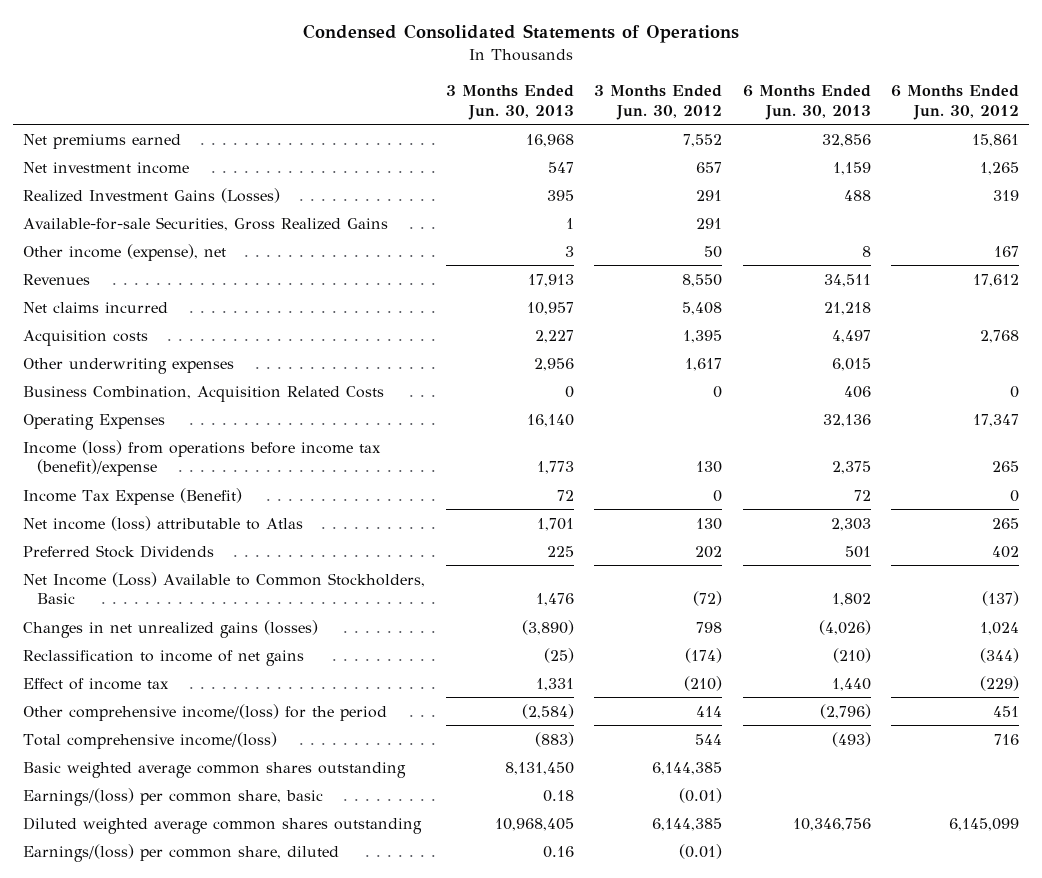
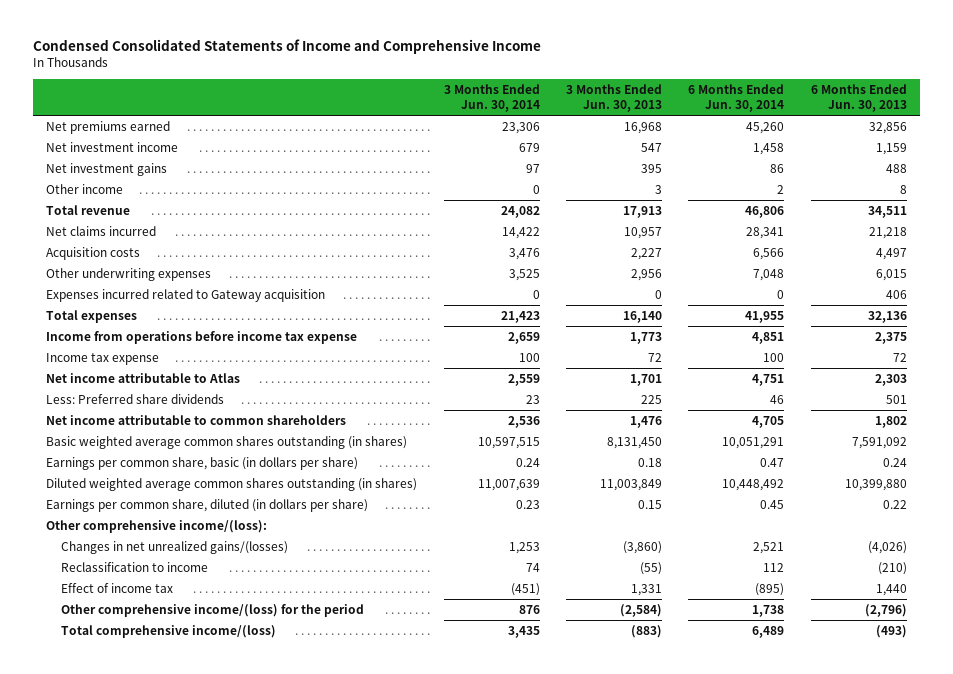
- Condensed Consolidated Statements of Operations
+ Condensed Consolidated Statements of Income and Comprehensive Income
- | 3 Months Ended Jun. 30, 2013 | 3 Months Ended Jun. 30, 2012 | 6 Months Ended Jun. 30, 2013 | 6 Months Ended Jun. 30, 2012
+ | 3 Months Ended Jun. 30, 2014 | 3 Months Ended Jun. 30, 2013 | 6 Months Ended Jun. 30, 2014 | 6 Months Ended Jun. 30, 2013
- Realized Investment Gains (Losses) | 395 | 291 | 488 | 319
- Available-for-sale Securities, Gross Realized Gains | 1 | 291 | |
- Other income (expense), net | 3 | 50 | 8 | 167
- Revenues | 17,913 | 8,550 | 34,511 | 17,612
+ Net investment gains | 97 | 395 | 86 | 488
+ Other income | 0 | 3 | 2 | 8
+ Total revenue | 24,082 | 17,913 | 46,806 | 34,511
- Business Combination, Acquisition Related Costs | 0 | 0 | 406 | 0
- Operating Expenses | 16,140 | | 32,136 | 17,347
- Income (loss) from operations before income tax (benefit)/expense | 1,773 | 130 | 2,375 | 265
- Income Tax Expense (Benefit) | 72 | 0 | 72 | 0
- Net income (loss) attributable to Atlas | 1,701 | 130 | 2,303 | 265
- Preferred Stock Dividends | 225 | 202 | 501 | 402
- Net Income (Loss) Available to Common Stockholders, Basic | 1,476 | (72) | 1,802 | (137)
- Changes in net unrealized gains (losses) | (3,890) | 798 | (4,026) | 1,024
- Reclassification to income of net gains | (25) | (174) | (210) | (344)
+ Expenses incurred related to Gateway acquisition | 0 | 0 | 0 | 406
+ Total expenses | 21,423 | 16,140 | 41,955 | 32,136
+ Income from operations before income tax expense | 2,659 | 1,773 | 4,851 | 2,375
+ Income tax expense | 100 | 72 | 100 | 72
+ Net income attributable to Atlas | 2,559 | 1,701 | 4,751 | 2,303
+ Less: Preferred share dividends | 23 | 225 | 46 | 501
+ Net income attributable to common shareholders | 2,536 | 1,476 | 4,705 | 1,802
+ Basic weighted average common shares outstanding (in shares) | 10,597,515 | 8,131,450 | 10,051,291 | 7,591,092
+ Earnings per common share, basic (in dollars per share) | 0.24 | 0.18 | 0.47 | 0.24
+ Diluted weighted average common shares outstanding (in shares) | 11,007,639 | 11,003,849 | 10,448,492 | 10,399,880
+ Earnings per common share, diluted (in dollars per share) | 0.23 | 0.15 | 0.45 | 0.22
+ Other comprehensive income/(loss):
+ Changes in net unrealized gains/(losses) | 1,253 | (3,860) | 2,521 | (4,026)
+ Reclassification to income | 74 | (55) | 112 | (210)
- Basic weighted average common shares outstanding | 8,131,450 | 6,144,385 | |
- Earnings/(loss) per common share, basic | 0.18 | (0.01) | |
- Diluted weighted average common shares outstanding | 10,968,405 | 6,144,385 | 10,346,756 | 6,145,099
- Earnings/(loss) per common share, diluted | 0.16 | (0.01) | |

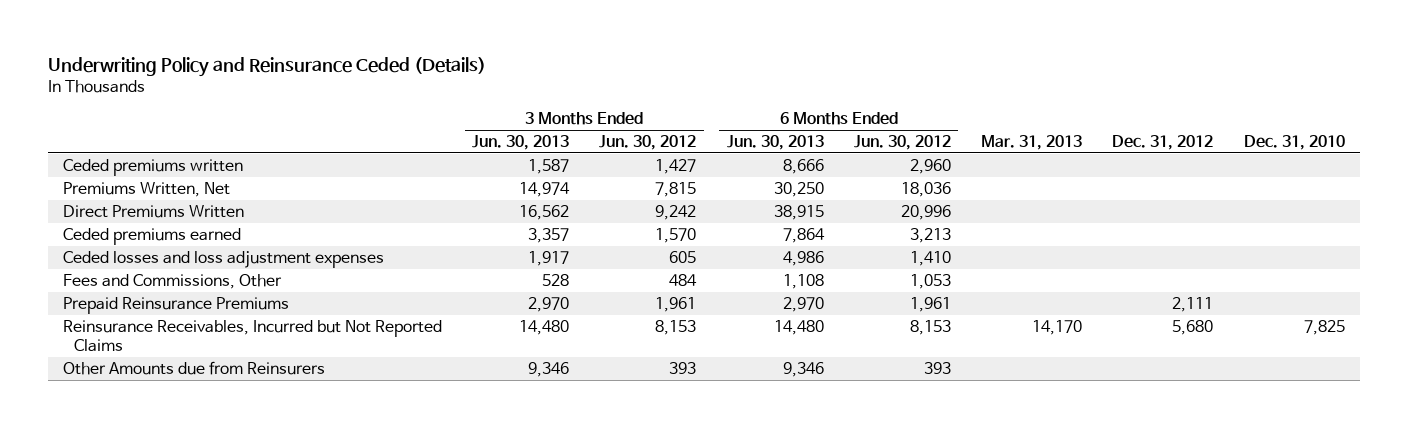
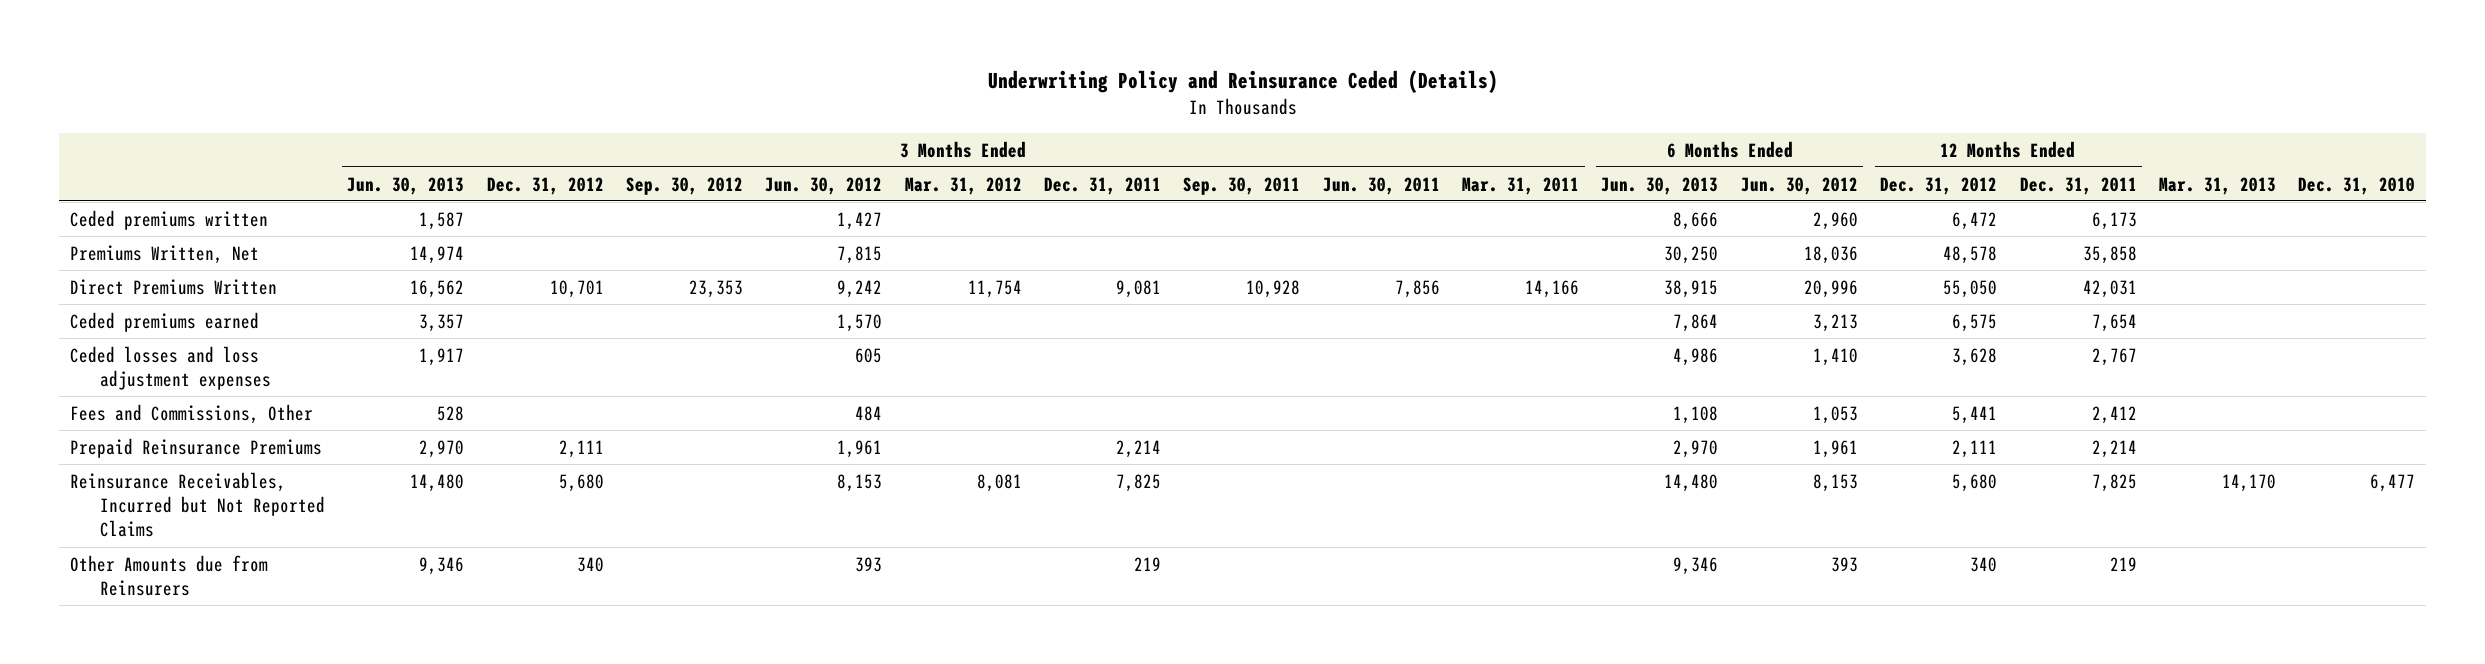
- | 3 Months Ended Jun. 30, 2013 | 3 Months Ended Jun. 30, 2012 | 6 Months Ended Jun. 30, 2013 | 6 Months Ended Jun. 30, 2012 | Mar. 31, 2013 | Dec. 31, 2012 | Dec. 31, 2010
+ | 3 Months Ended Jun. 30, 2013 | 3 Months Ended Dec. 31, 2012 | 3 Months Ended Sep. 30, 2012 | 3 Months Ended Jun. 30, 2012 | 3 Months Ended Mar. 31, 2012 | 3 Months Ended Dec. 31, 2011 | 3 Months Ended Sep. 30, 2011 | 3 Months Ended Jun. 30, 2011 | 3 Months Ended Mar. 31, 2011 | 6 Months Ended Jun. 30, 2013 | 6 Months Ended Jun. 30, 2012 | 12 Months Ended Dec. 31, 2012 | 12 Months Ended Dec. 31, 2011 | Mar. 31, 2013 | Dec. 31, 2010
- Reinsurance Receivables, Incurred but Not Reported Claims | 14,480 | 8,153 | 14,480 | 8,153 | 14,170 | 5,680 | 7,825
+ Reinsurance Receivables, Incurred but Not Reported Claims | 14,480 | 5,680 | | 8,153 | 8,081 | 7,825 | | | | 14,480 | 8,153 | 5,680 | 7,825 | 14,170 | 6,477

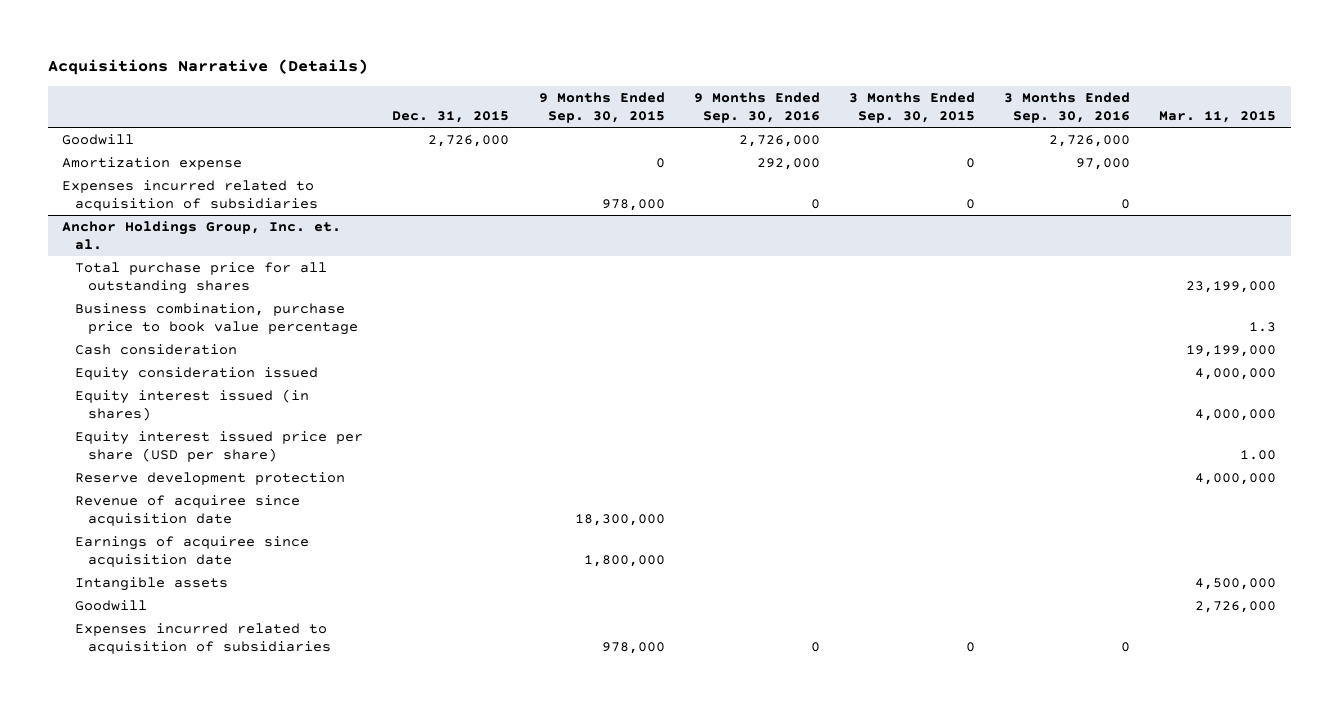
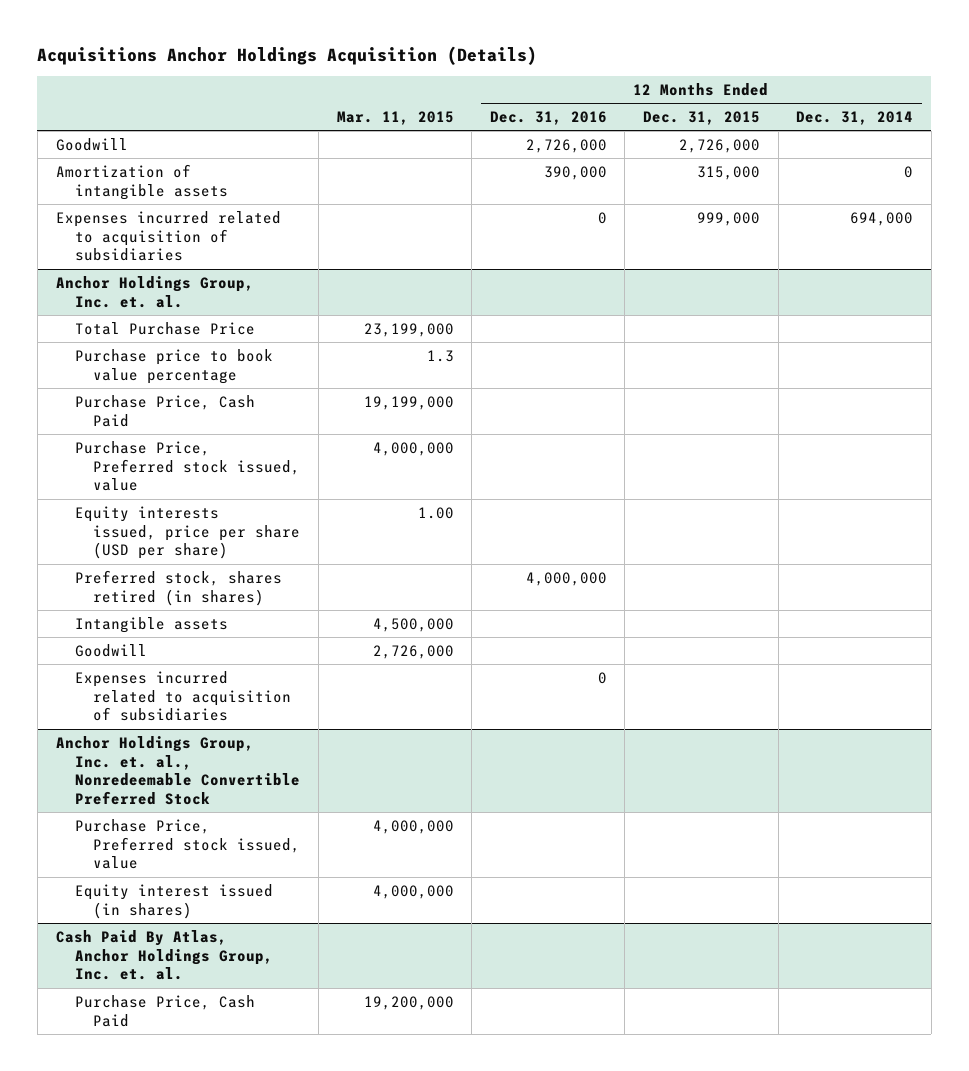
- Acquisitions Narrative (Details)
+ Acquisitions Anchor Holdings Acquisition (Details)
- | Dec. 31, 2015 | 9 Months Ended Sep. 30, 2015 | 9 Months Ended Sep. 30, 2016 | 3 Months Ended Sep. 30, 2015 | 3 Months Ended Sep. 30, 2016 | Mar. 11, 2015
+ | Mar. 11, 2015 | 12 Months Ended Dec. 31, 2016 | 12 Months Ended Dec. 31, 2015 | 12 Months Ended Dec. 31, 2014
- Amortization expense | | 0 | 292,000 | 0 | 97,000 |
+ Amortization of intangible assets | | 390,000 | 315,000 | 0
@ Anchor Holdings Group, Inc. et. al.
- Total purchase price for all outstanding shares | | | | | | 23,199,000
- Business combination, purchase price to book value percentage | | | | | | 1.3
- Cash consideration | | | | | | 19,199,000
- Equity consideration issued | | | | | | 4,000,000
- Equity interest issued (in shares) | | | | | | 4,000,000
- Equity interest issued price per share (USD per share) | | | | | | 1.00
- Reserve development protection | | | | | | 4,000,000
- Revenue of acquiree since acquisition date | | 18,300,000 | | | |
- Earnings of acquiree since acquisition date | | 1,800,000 | | | |
+ Total Purchase Price | 23,199,000 | | |
+ Purchase price to book value percentage | 1.3 | | |
+ Purchase Price, Cash Paid | 19,199,000 | | |
+ Purchase Price, Preferred stock issued, value | 4,000,000 | | |
+ Equity interests issued, price per share (USD per share) | 1.00 | | |
+ Preferred stock, shares retired (in shares) | | 4,000,000 | |
+ Anchor Holdings Group, Inc. et. al., Nonredeemable Convertible Preferred Stock
+ Purchase Price, Preferred stock issued, value | 4,000,000 | | |
+ Equity interest issued (in shares) | 4,000,000 | | |
+ Cash Paid By Atlas, Anchor Holdings Group, Inc. et. al.
+ Purchase Price, Cash Paid | 19,200,000 | | |

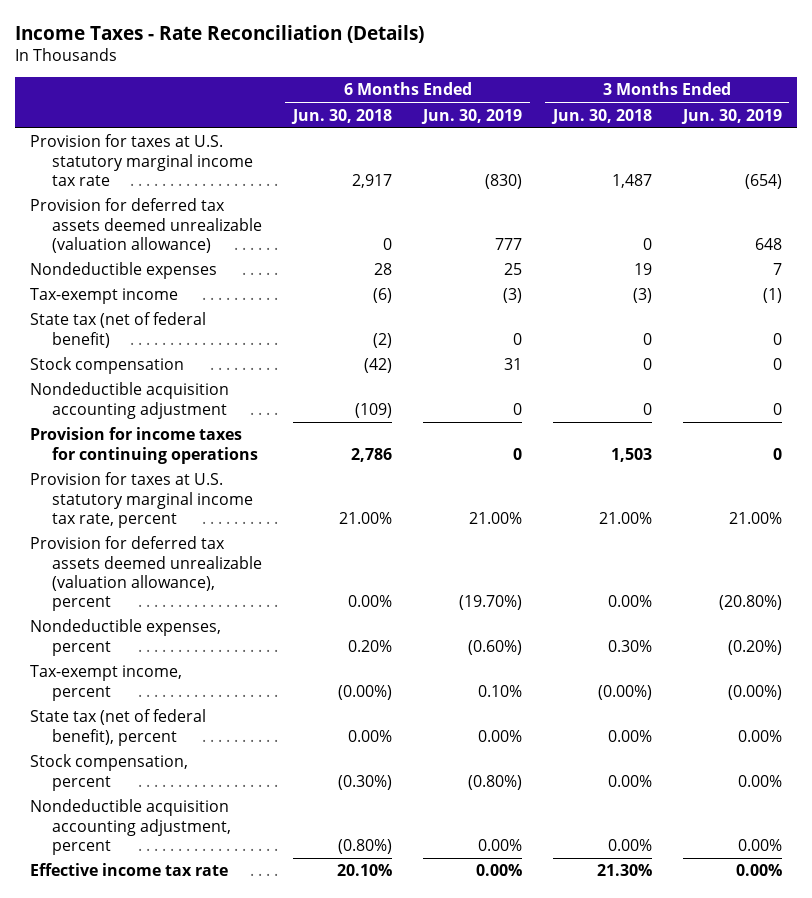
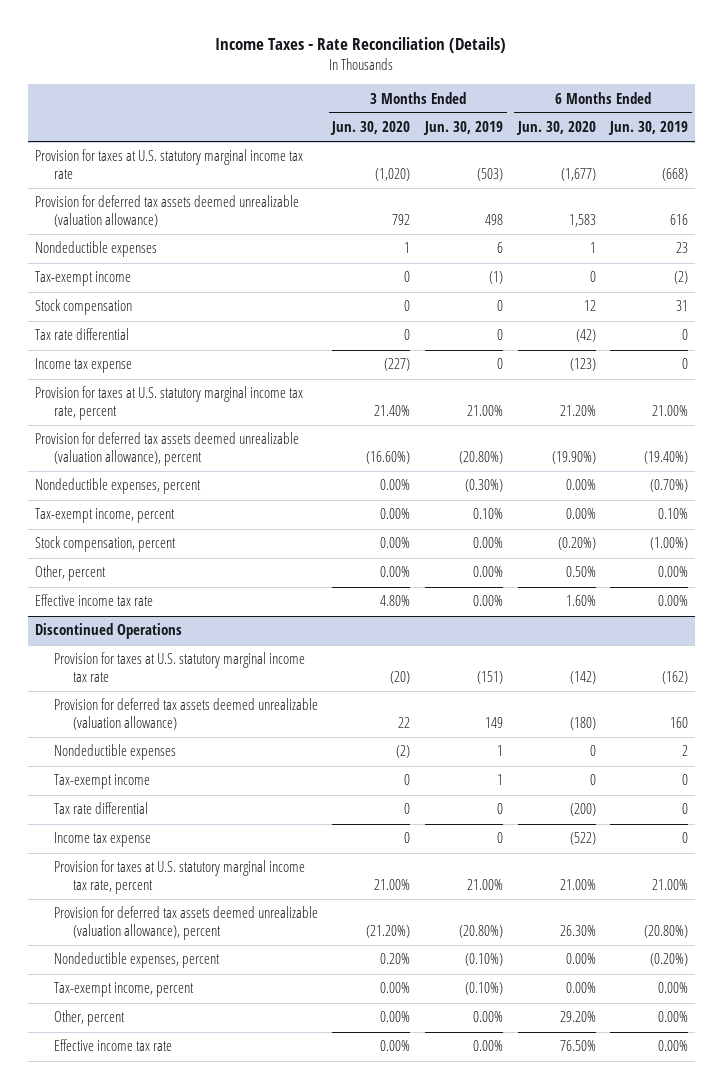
- | 6 Months Ended Jun. 30, 2018 | 6 Months Ended Jun. 30, 2019 | 3 Months Ended Jun. 30, 2018 | 3 Months Ended Jun. 30, 2019
+ | 3 Months Ended Jun. 30, 2020 | 3 Months Ended Jun. 30, 2019 | 6 Months Ended Jun. 30, 2020 | 6 Months Ended Jun. 30, 2019
- Provision for taxes at U.S. statutory marginal income tax rate | 2,917 | (830) | 1,487 | (654)
- Provision for deferred tax assets deemed unrealizable (valuation allowance) | 0 | 777 | 0 | 648
- Nondeductible expenses | 28 | 25 | 19 | 7
- Tax-exempt income | (6) | (3) | (3) | (1)
- State tax (net of federal benefit) | (2) | 0 | 0 | 0
+ Provision for taxes at U.S. statutory marginal income tax rate | (1,020) | (503) | (1,677) | (668)
+ Provision for deferred tax assets deemed unrealizable (valuation allowance) | 792 | 498 | 1,583 | 616
+ Nondeductible expenses | 1 | 6 | 1 | 23
+ Tax-exempt income | 0 | (1) | 0 | (2)
- Nondeductible acquisition accounting adjustment | (109) | 0 | 0 | 0
- Provision for income taxes for continuing operations | 2,786 | 0 | 1,503 | 0
+ Tax rate differential | 0 | 0 | (42) | 0
+ Income tax expense | (227) | 0 | (123) | 0
- Provision for deferred tax assets deemed unrealizable (valuation allowance), percent | 0.00% | (19.70%) | 0.00% | (20.80%)
- Nondeductible expenses, percent | 0.20% | (0.60%) | 0.30% | (0.20%)
- Tax-exempt income, percent | (0.00%) | 0.10% | (0.00%) | (0.00%)
- State tax (net of federal benefit), percent | 0.00% | 0.00% | 0.00% | 0.00%
- Stock compensation, percent | (0.30%) | (0.80%) | 0.00% | 0.00%
- Nondeductible acquisition accounting adjustment, percent | (0.80%) | 0.00% | 0.00% | 0.00%
+ Provision for deferred tax assets deemed unrealizable (valuation allowance), percent | (16.60%) | (20.80%) | (19.90%) | (19.40%)
+ Nondeductible expenses, percent | 0.00% | (0.30%) | 0.00% | (0.70%)
+ Tax-exempt income, percent | 0.00% | 0.10% | 0.00% | 0.10%
+ Stock compensation, percent | 0.00% | 0.00% | (0.20%) | (1.00%)
+ Other, percent | 0.00% | 0.00% | 0.50% | 0.00%
+ Discontinued Operations
+ Provision for taxes at U.S. statutory marginal income tax rate | (20) | (151) | (142) | (162)
+ Provision for deferred tax assets deemed unrealizable (valuation allowance) | 22 | 149 | (180) | 160
+ Nondeductible expenses | (2) | 1 | 0 | 2
+ Tax-exempt income | 0 | 1 | 0 | 0
+ Tax rate differential | 0 | 0 | (200) | 0
+ Income tax expense | 0 | 0 | (522) | 0
+ Provision for taxes at U.S. statutory marginal income tax rate, percent | 21.00% | 21.00% | 21.00% | 21.00%
+ Provision for deferred tax assets deemed unrealizable (valuation allowance), percent | (21.20%) | (20.80%) | 26.30% | (20.80%)
+ Nondeductible expenses, percent | 0.20% | (0.10%) | 0.00% | (0.20%)
+ Tax-exempt income, percent | 0.00% | (0.10%) | 0.00% | 0.00%
+ Other, percent | 0.00% | 0.00% | 29.20% | 0.00%
+ Effective income tax rate | 0.00% | 0.00% | 76.50% | 0.00%

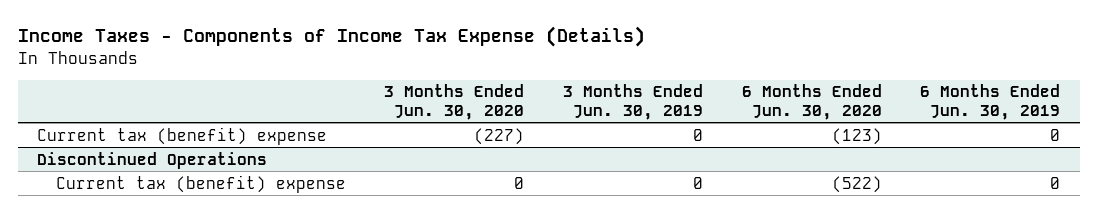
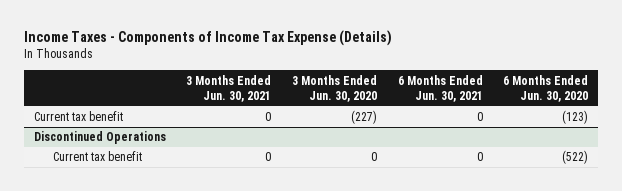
- | 3 Months Ended Jun. 30, 2020 | 3 Months Ended Jun. 30, 2019 | 6 Months Ended Jun. 30, 2020 | 6 Months Ended Jun. 30, 2019
+ | 3 Months Ended Jun. 30, 2021 | 3 Months Ended Jun. 30, 2020 | 6 Months Ended Jun. 30, 2021 | 6 Months Ended Jun. 30, 2020
- Current tax (benefit) expense | (227) | 0 | (123) | 0
+ Current tax benefit | 0 | (227) | 0 | (123)
@ Discontinued Operations
- Current tax (benefit) expense | 0 | 0 | (522) | 0
+ Current tax benefit | 0 | 0 | 0 | (522)

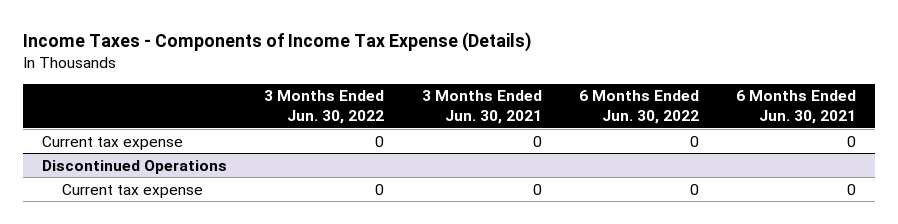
- | 3 Months Ended Jun. 30, 2021 | 3 Months Ended Jun. 30, 2020 | 6 Months Ended Jun. 30, 2021 | 6 Months Ended Jun. 30, 2020
+ | 3 Months Ended Jun. 30, 2022 | 3 Months Ended Jun. 30, 2021 | 6 Months Ended Jun. 30, 2022 | 6 Months Ended Jun. 30, 2021
- Current tax benefit | 0 | (227) | 0 | (123)
+ Current tax expense | 0 | 0 | 0 | 0
@ Discontinued Operations
- Current tax benefit | 0 | 0 | 0 | (522)
+ Current tax expense | 0 | 0 | 0 | 0

